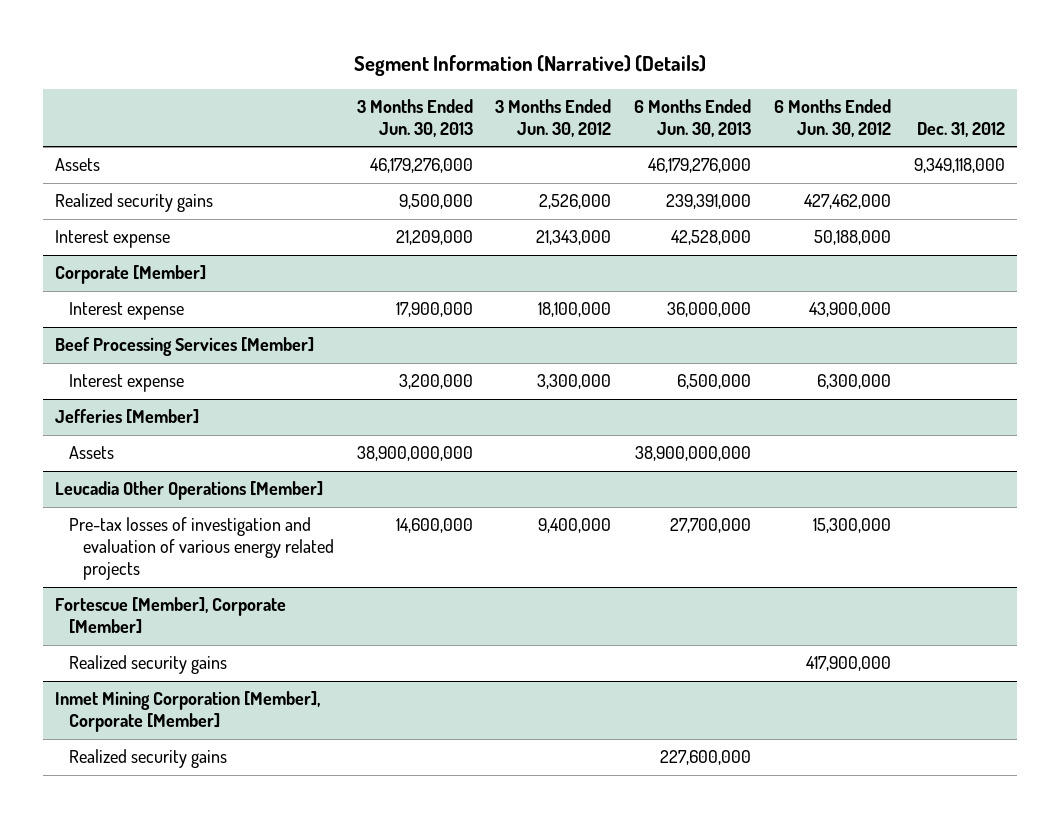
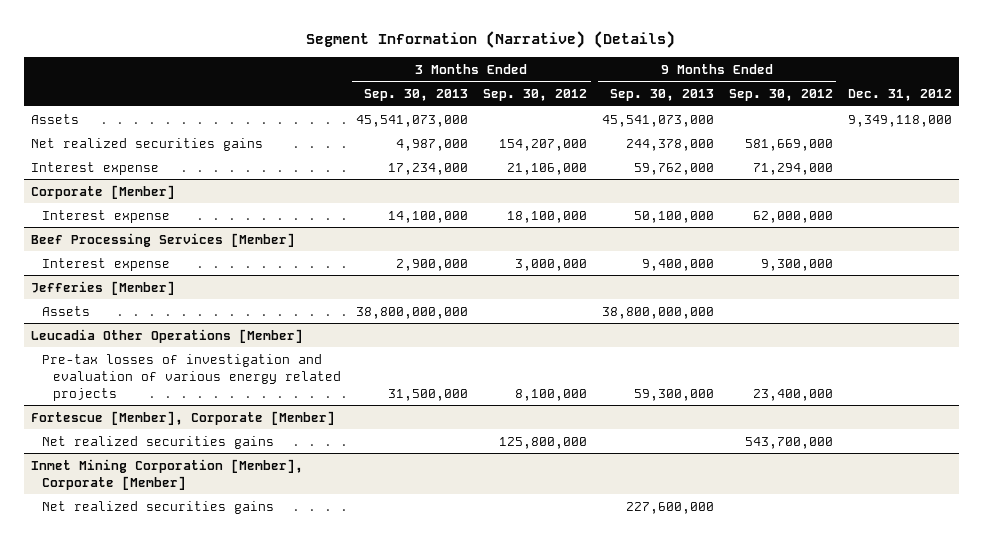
- | 3 Months Ended Jun. 30, 2013 | 3 Months Ended Jun. 30, 2012 | 6 Months Ended Jun. 30, 2013 | 6 Months Ended Jun. 30, 2012 | Dec. 31, 2012
+ | 3 Months Ended Sep. 30, 2013 | 3 Months Ended Sep. 30, 2012 | 9 Months Ended Sep. 30, 2013 | 9 Months Ended Sep. 30, 2012 | Dec. 31, 2012
- Realized security gains | 9,500,000 | 2,526,000 | 239,391,000 | 427,462,000 |
+ Net realized securities gains | 4,987,000 | 154,207,000 | 244,378,000 | 581,669,000 |
@ Fortescue [Member], Corporate [Member]
- Realized security gains | | | | 417,900,000 |
+ Net realized securities gains | | 125,800,000 | | 543,700,000 |
@ Inmet Mining Corporation [Member], Corporate [Member]
- Realized security gains | | | 227,600,000 | |
+ Net realized securities gains | | | 227,600,000 | |

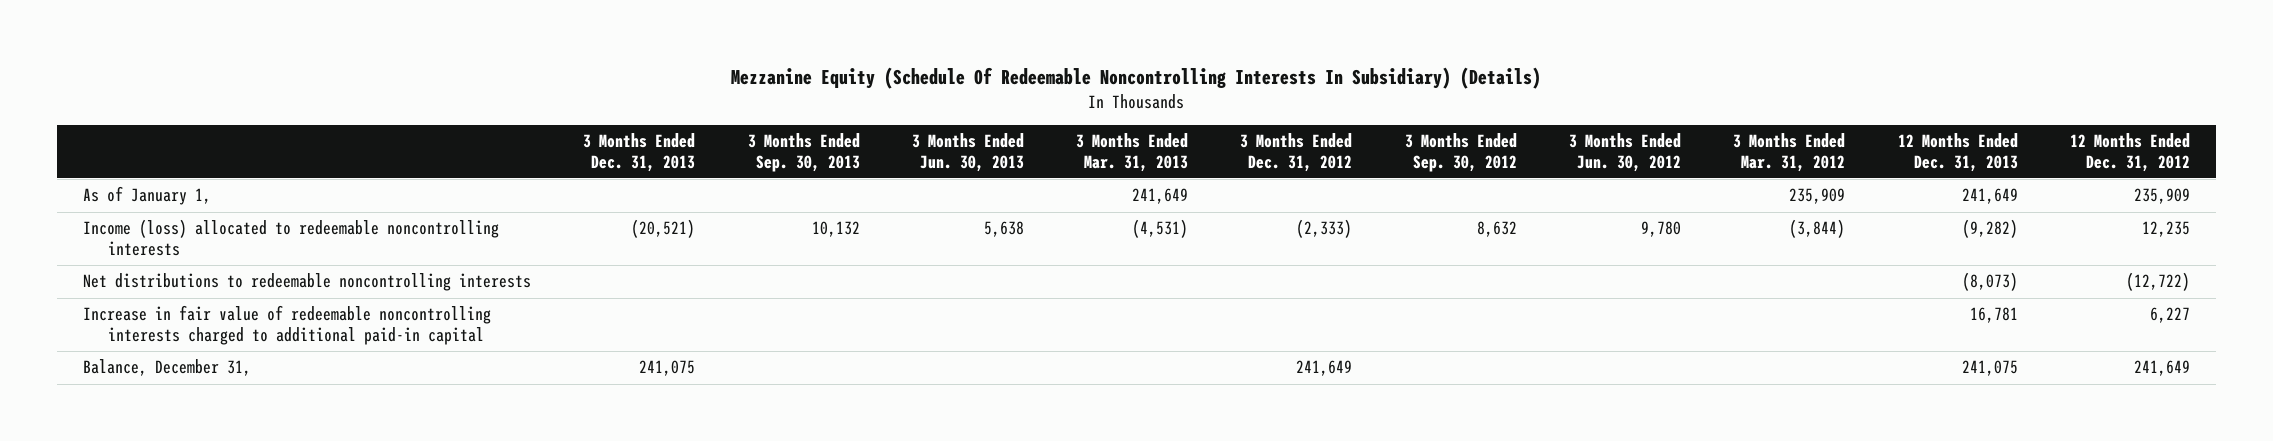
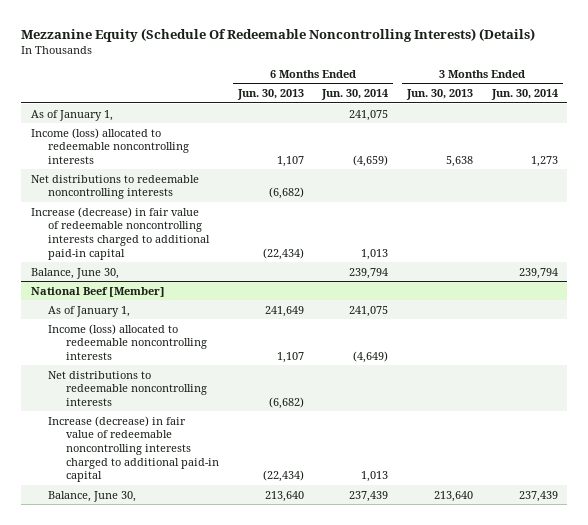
- Mezzanine Equity (Schedule Of Redeemable Noncontrolling Interests In Subsidiary) (Details)
+ Mezzanine Equity (Schedule Of Redeemable Noncontrolling Interests) (Details)
- | 3 Months Ended Dec. 31, 2013 | 3 Months Ended Sep. 30, 2013 | 3 Months Ended Jun. 30, 2013 | 3 Months Ended Mar. 31, 2013 | 3 Months Ended Dec. 31, 2012 | 3 Months Ended Sep. 30, 2012 | 3 Months Ended Jun. 30, 2012 | 3 Months Ended Mar. 31, 2012 | 12 Months Ended Dec. 31, 2013 | 12 Months Ended Dec. 31, 2012
+ | 6 Months Ended Jun. 30, 2013 | 6 Months Ended Jun. 30, 2014 | 3 Months Ended Jun. 30, 2013 | 3 Months Ended Jun. 30, 2014
- Increase in fair value of redeemable noncontrolling interests charged to additional paid-in capital | | | | | | | | | 16,781 | 6,227
- Balance, December 31, | 241,075 | | | | 241,649 | | | | 241,075 | 241,649
+ Increase (decrease) in fair value of redeemable noncontrolling interests charged to additional paid-in capital | (22,434) | 1,013 | |
+ Balance, June 30, | | 239,794 | | 239,794
+ National Beef [Member]
+ As of January 1, | 241,649 | 241,075 | |
+ Income (loss) allocated to redeemable noncontrolling interests | 1,107 | (4,649) | |
+ Net distributions to redeemable noncontrolling interests | (6,682) | | |
+ Increase (decrease) in fair value of redeemable noncontrolling interests charged to additional paid-in capital | (22,434) | 1,013 | |
+ Balance, June 30, | 213,640 | 237,439 | 213,640 | 237,439

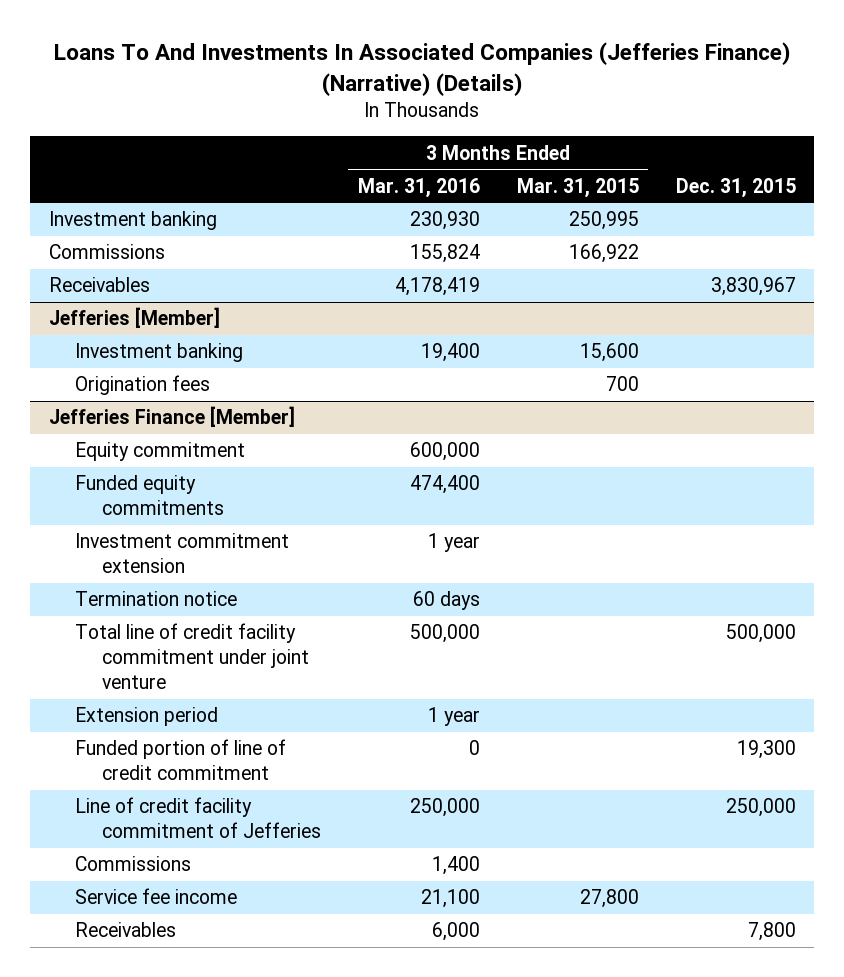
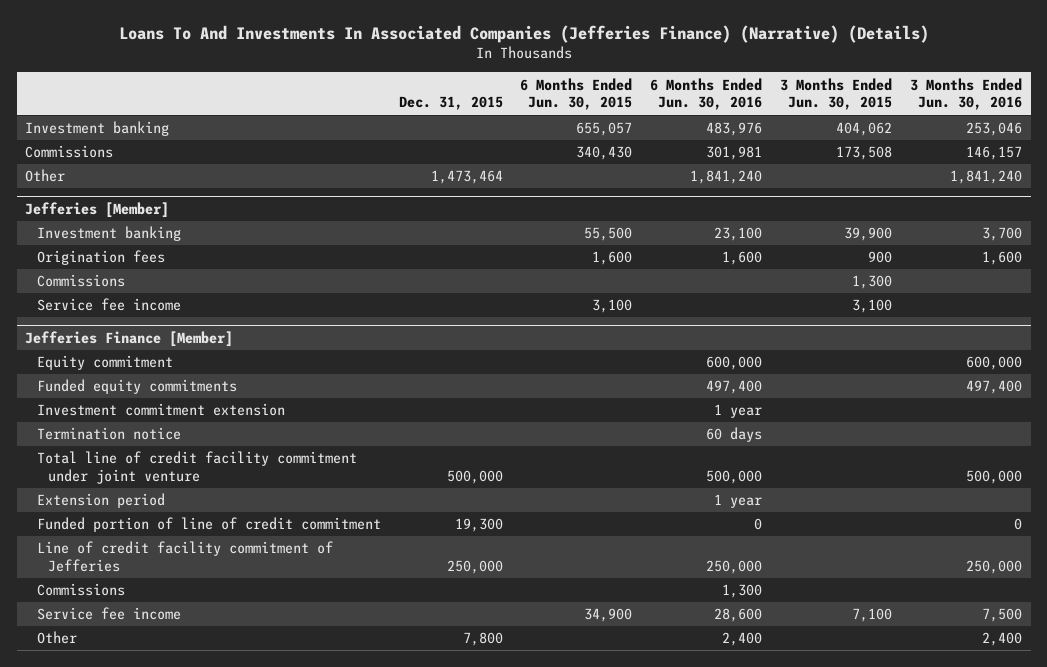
- | 3 Months Ended Mar. 31, 2016 | 3 Months Ended Mar. 31, 2015 | Dec. 31, 2015
+ | Dec. 31, 2015 | 6 Months Ended Jun. 30, 2015 | 6 Months Ended Jun. 30, 2016 | 3 Months Ended Jun. 30, 2015 | 3 Months Ended Jun. 30, 2016
- Receivables | 4,178,419 | | 3,830,967
+ Other | 1,473,464 | | 1,841,240 | | 1,841,240
@ Jefferies [Member]
+ Commissions | | | | 1,300 |
+ Service fee income | | 3,100 | | 3,100 |
@ Jefferies Finance [Member]
- Receivables | 6,000 | | 7,800
+ Other | 7,800 | | 2,400 | | 2,400

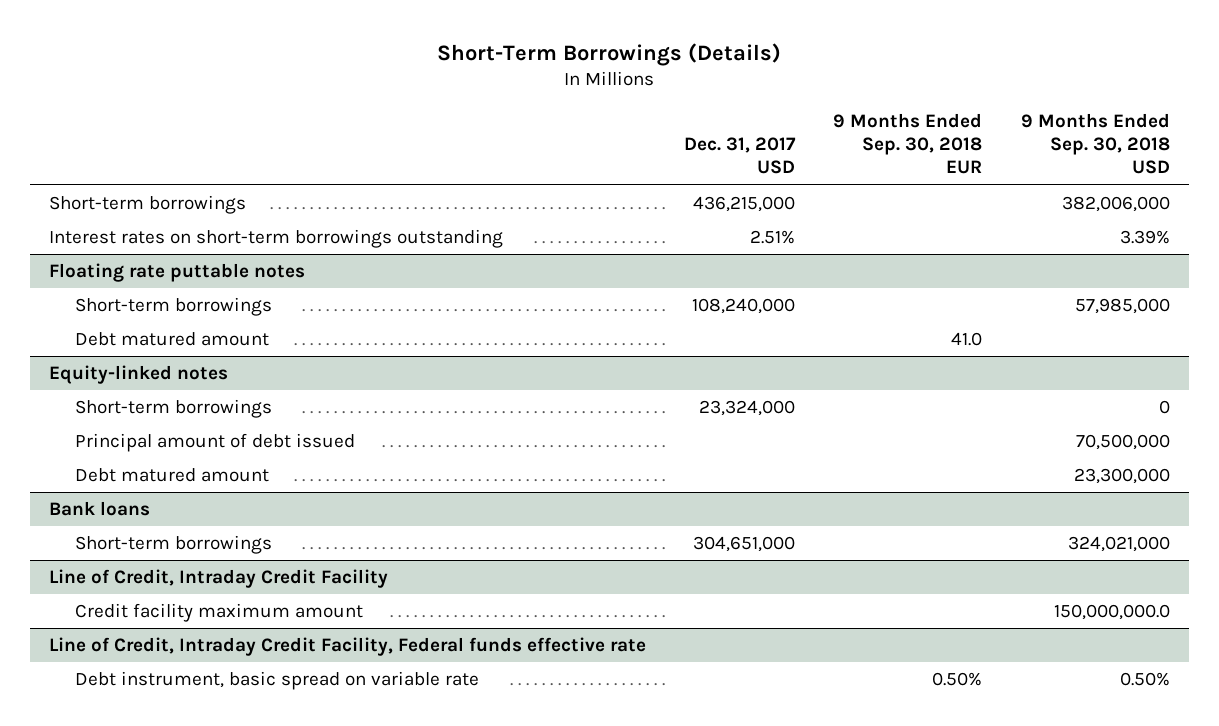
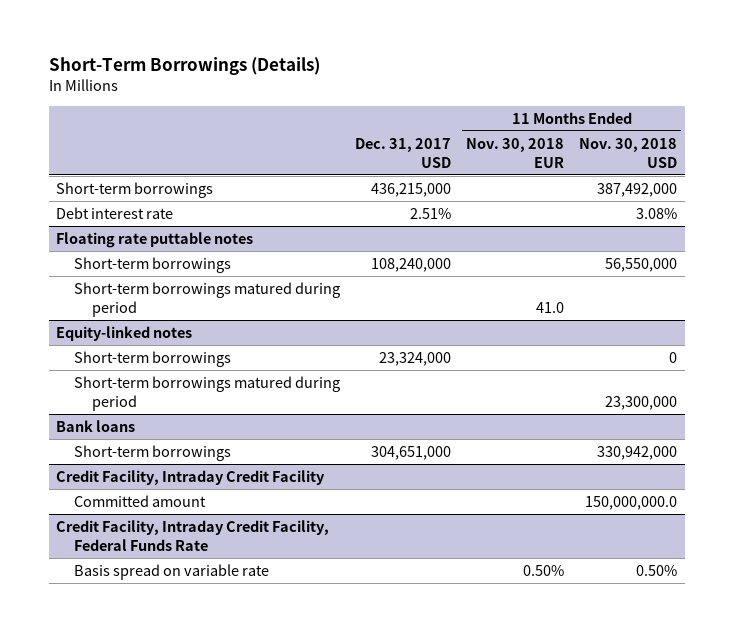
- | Dec. 31, 2017 USD | 9 Months Ended Sep. 30, 2018 EUR | 9 Months Ended Sep. 30, 2018 USD
+ | Dec. 31, 2017 USD | 11 Months Ended Nov. 30, 2018 EUR | 11 Months Ended Nov. 30, 2018 USD
- Interest rates on short-term borrowings outstanding | 2.51% | | 3.39%
+ Debt interest rate | 2.51% | | 3.08%
@ Floating rate puttable notes
- Debt matured amount | | 41.0 |
+ Short-term borrowings matured during period | | 41.0 |
@ Equity-linked notes
- Principal amount of debt issued | | | 70,500,000
- Debt matured amount | | | 23,300,000
+ Short-term borrowings matured during period | | | 23,300,000
- Line of Credit, Intraday Credit Facility
- Credit facility maximum amount | | | 150,000,000.0
- Line of Credit, Intraday Credit Facility, Federal funds effective rate
- Debt instrument, basic spread on variable rate | | 0.50% | 0.50%
+ Credit Facility, Intraday Credit Facility
+ Committed amount | | | 150,000,000.0
+ Credit Facility, Intraday Credit Facility, Federal Funds Rate
+ Basis spread on variable rate | | 0.50% | 0.50%

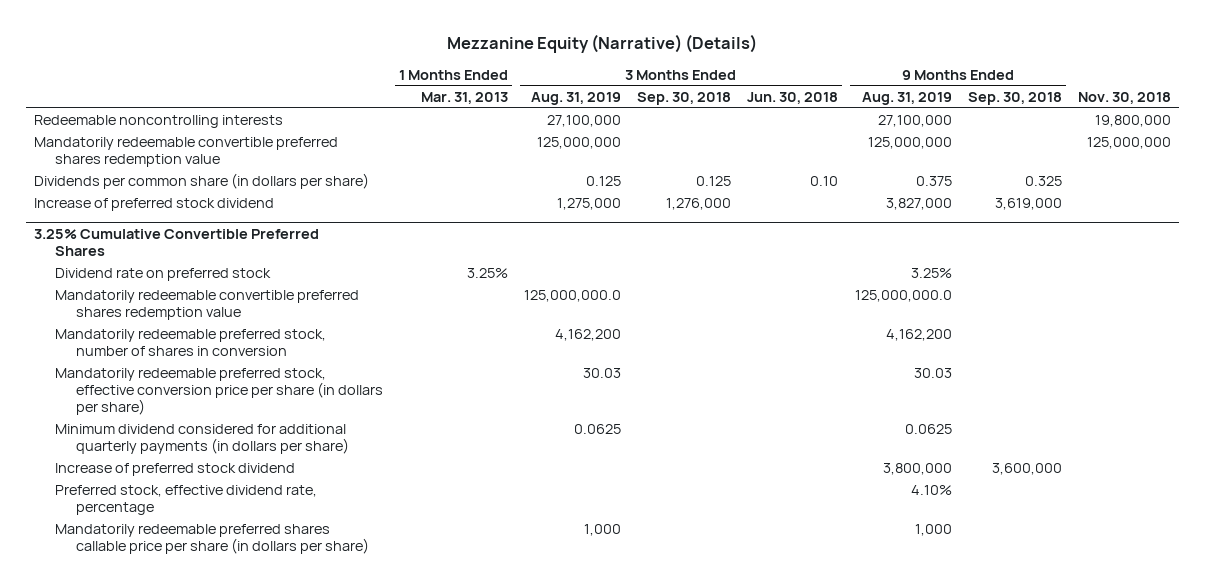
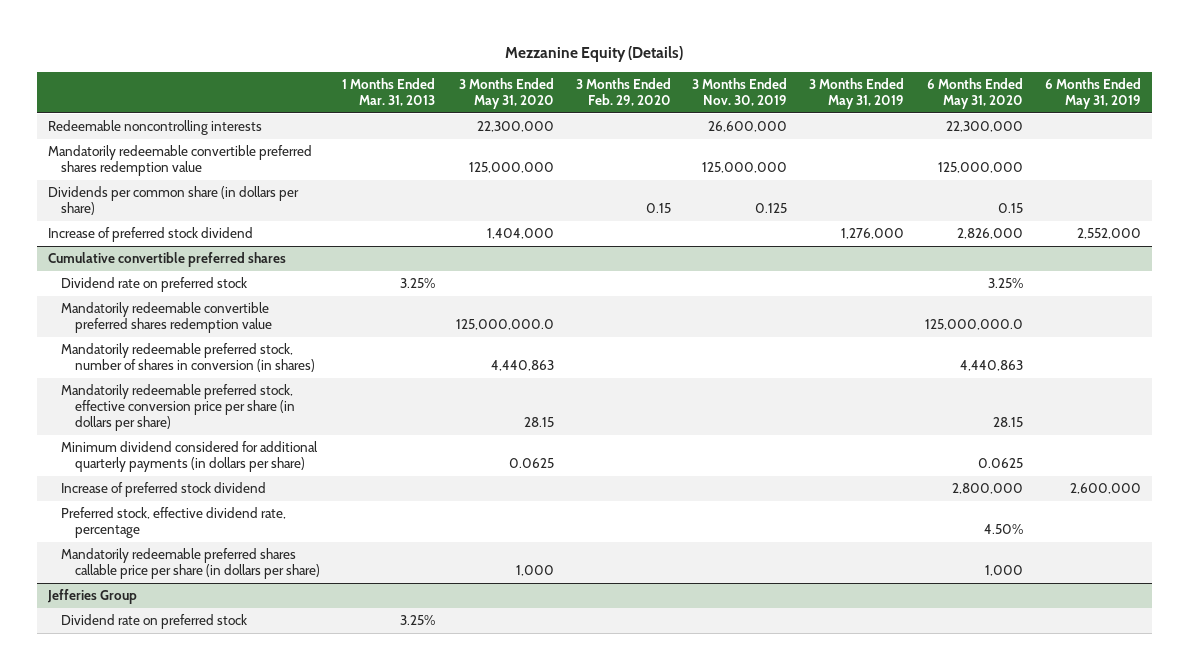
- Mezzanine Equity (Narrative) (Details)
+ Mezzanine Equity (Details)
- | 1 Months Ended Mar. 31, 2013 | 3 Months Ended Aug. 31, 2019 | 3 Months Ended Sep. 30, 2018 | 3 Months Ended Jun. 30, 2018 | 9 Months Ended Aug. 31, 2019 | 9 Months Ended Sep. 30, 2018 | Nov. 30, 2018
+ | 1 Months Ended Mar. 31, 2013 | 3 Months Ended May 31, 2020 | 3 Months Ended Feb. 29, 2020 | 3 Months Ended Nov. 30, 2019 | 3 Months Ended May 31, 2019 | 6 Months Ended May 31, 2020 | 6 Months Ended May 31, 2019
- 3.25% Cumulative Convertible Preferred Shares
+ Cumulative convertible preferred shares
- Mandatorily redeemable preferred stock, number of shares in conversion | | 4,162,200 | | | 4,162,200 | |
+ Mandatorily redeemable preferred stock, number of shares in conversion (in shares) | | 4,440,863 | | | | 4,440,863 |
+ Jefferies Group
+ Dividend rate on preferred stock | 3.25% | | | | | |

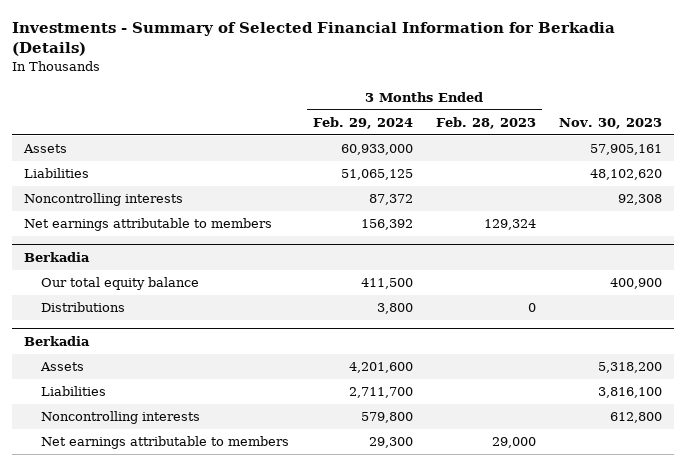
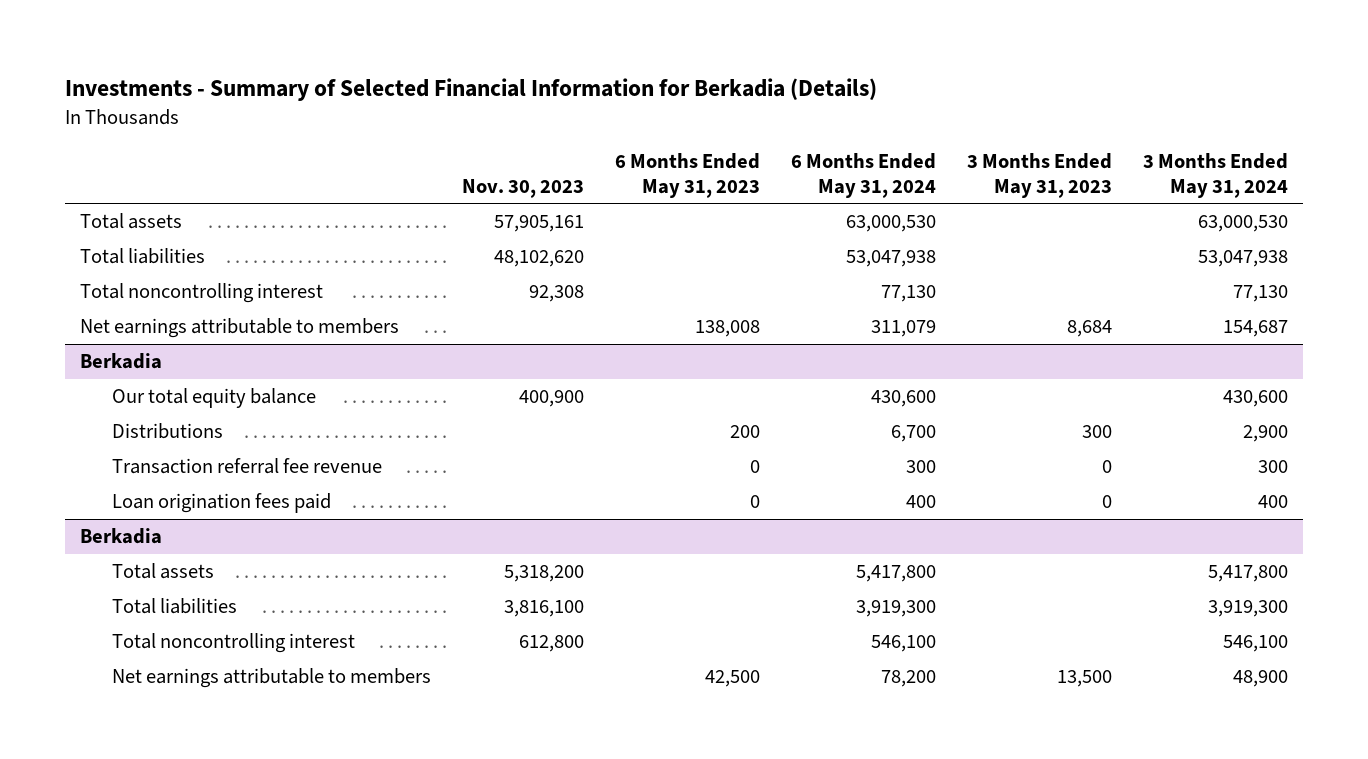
- | 3 Months Ended Feb. 29, 2024 | 3 Months Ended Feb. 28, 2023 | Nov. 30, 2023
+ | Nov. 30, 2023 | 6 Months Ended May 31, 2023 | 6 Months Ended May 31, 2024 | 3 Months Ended May 31, 2023 | 3 Months Ended May 31, 2024
- Assets | 60,933,000 | | 57,905,161
- Liabilities | 51,065,125 | | 48,102,620
- Noncontrolling interests | 87,372 | | 92,308
+ Total assets | 57,905,161 | | 63,000,530 | | 63,000,530
+ Total liabilities | 48,102,620 | | 53,047,938 | | 53,047,938
+ Total noncontrolling interest | 92,308 | | 77,130 | | 77,130
@ Berkadia
+ Transaction referral fee revenue | | 0 | 300 | 0 | 300
+ Loan origination fees paid | | 0 | 400 | 0 | 400
- Assets | 4,201,600 | | 5,318,200
- Liabilities | 2,711,700 | | 3,816,100
- Noncontrolling interests | 579,800 | | 612,800
+ Total assets | 5,318,200 | | 5,417,800 | | 5,417,800
+ Total liabilities | 3,816,100 | | 3,919,300 | | 3,919,300
+ Total noncontrolling interest | 612,800 | | 546,100 | | 546,100

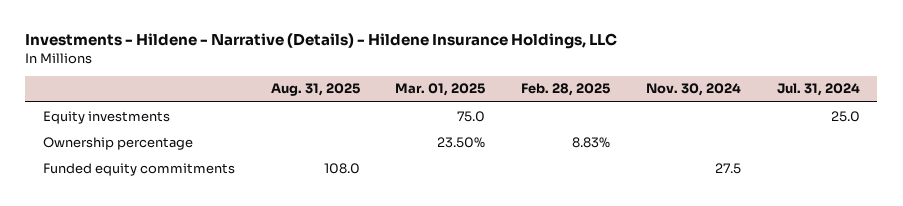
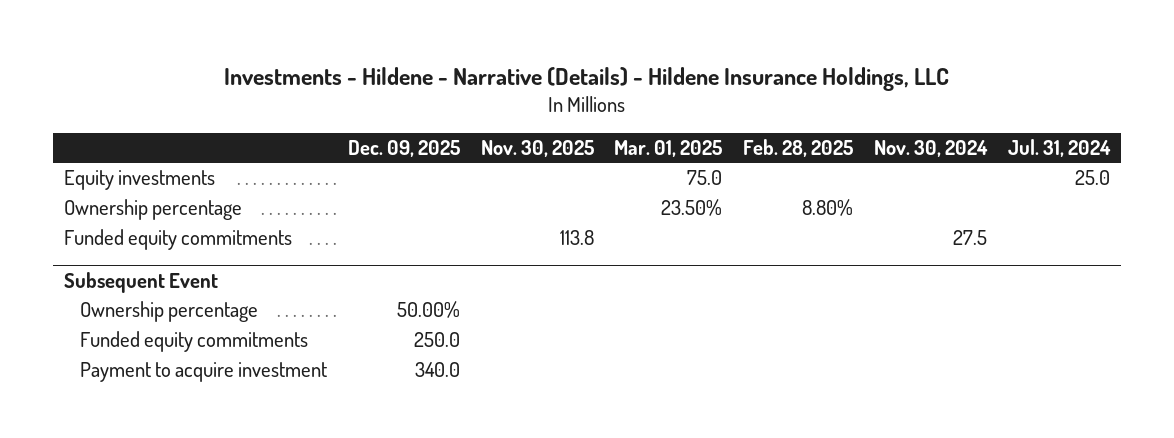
- | Aug. 31, 2025 | Mar. 01, 2025 | Feb. 28, 2025 | Nov. 30, 2024 | Jul. 31, 2024
+ | Dec. 09, 2025 | Nov. 30, 2025 | Mar. 01, 2025 | Feb. 28, 2025 | Nov. 30, 2024 | Jul. 31, 2024
- Ownership percentage | | 23.50% | 8.83% | |
+ Ownership percentage | | | 23.50% | 8.80% | |
+ Subsequent Event
+ Ownership percentage | 50.00% | | | | |
+ Funded equity commitments | 250.0 | | | | |
+ Payment to acquire investment | 340.0 | | | | |

